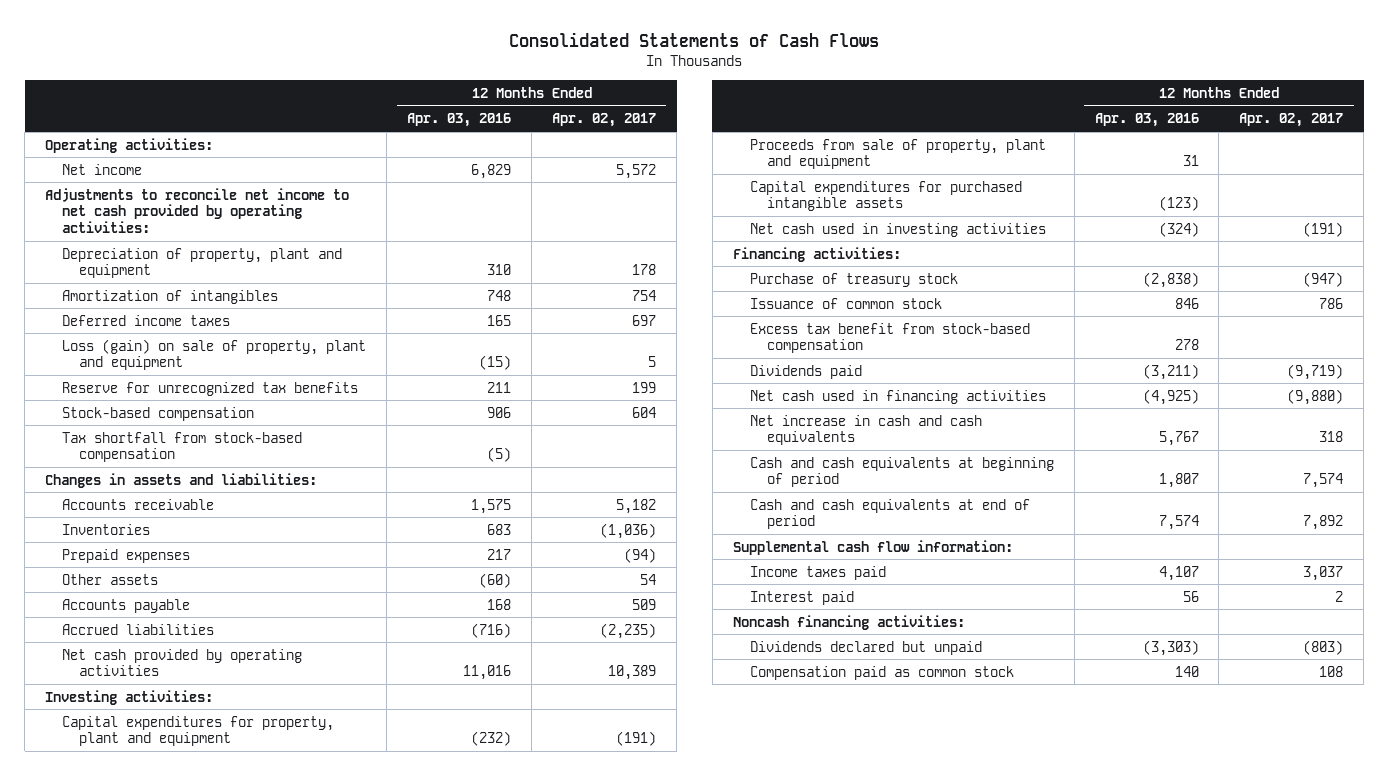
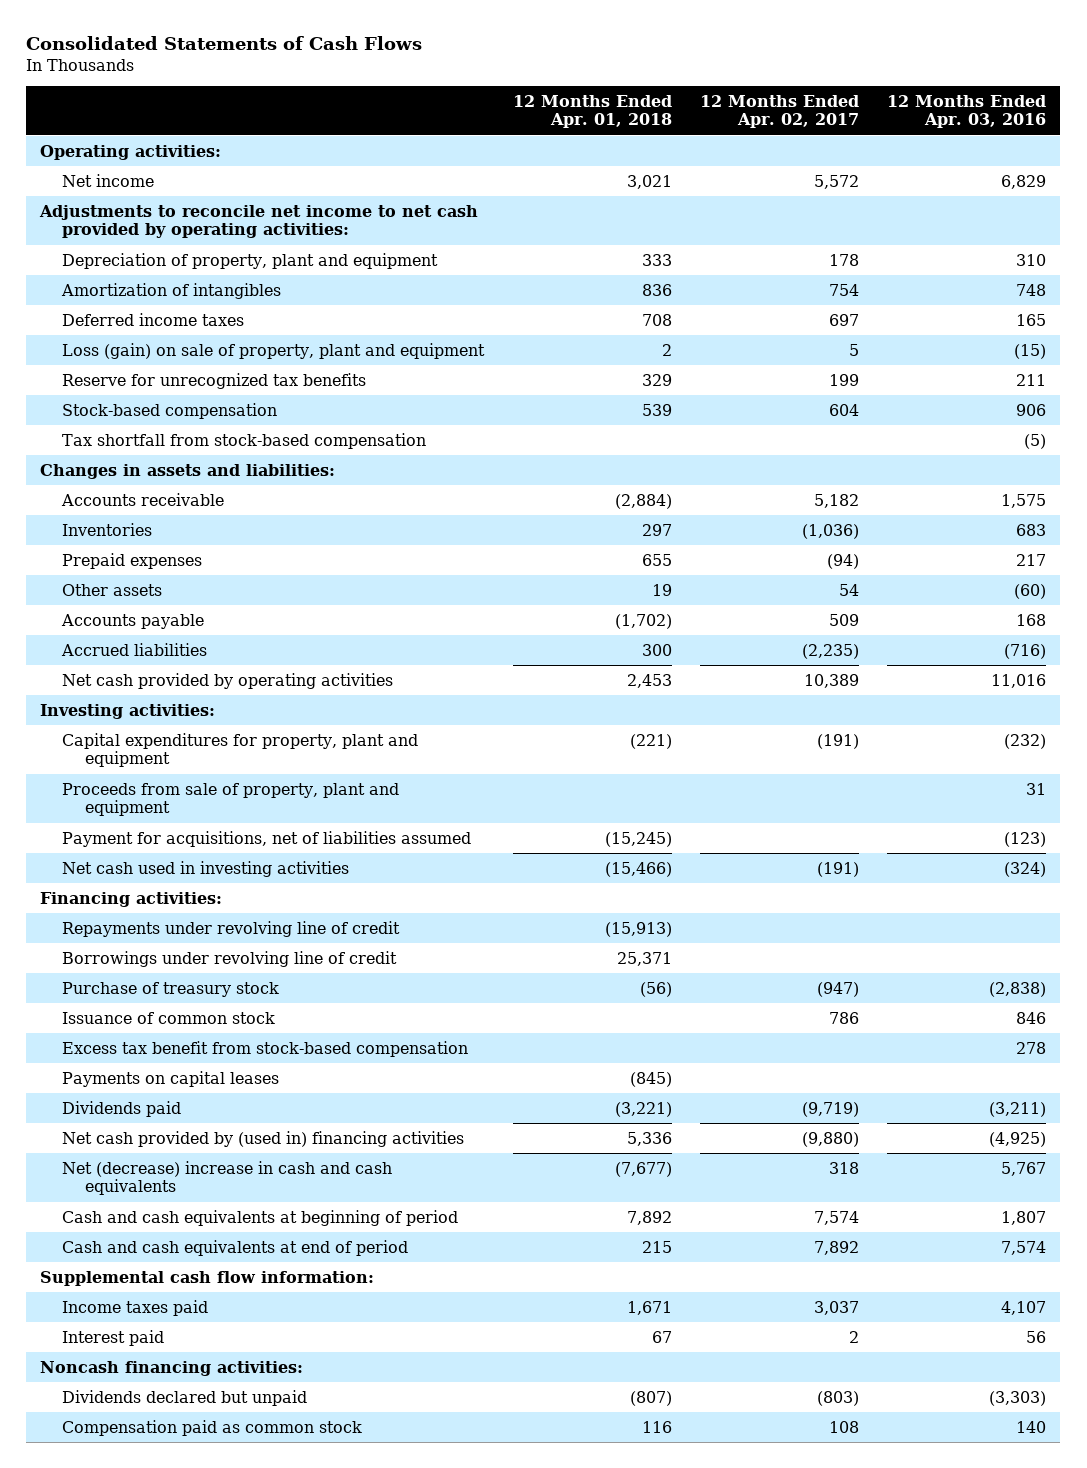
- | 12 Months Ended Apr. 03, 2016 | 12 Months Ended Apr. 02, 2017
+ | 12 Months Ended Apr. 01, 2018 | 12 Months Ended Apr. 02, 2017 | 12 Months Ended Apr. 03, 2016
- Capital expenditures for purchased intangible assets | (123) |
+ Payment for acquisitions, net of liabilities assumed | (15,245) | | (123)
+ Repayments under revolving line of credit | (15,913) | |
+ Borrowings under revolving line of credit | 25,371 | |
+ Payments on capital leases | (845) | |
- Net cash used in financing activities | (4,925) | (9,880)
- Net increase in cash and cash equivalents | 5,767 | 318
+ Net cash provided by (used in) financing activities | 5,336 | (9,880) | (4,925)
+ Net (decrease) increase in cash and cash equivalents | (7,677) | 318 | 5,767

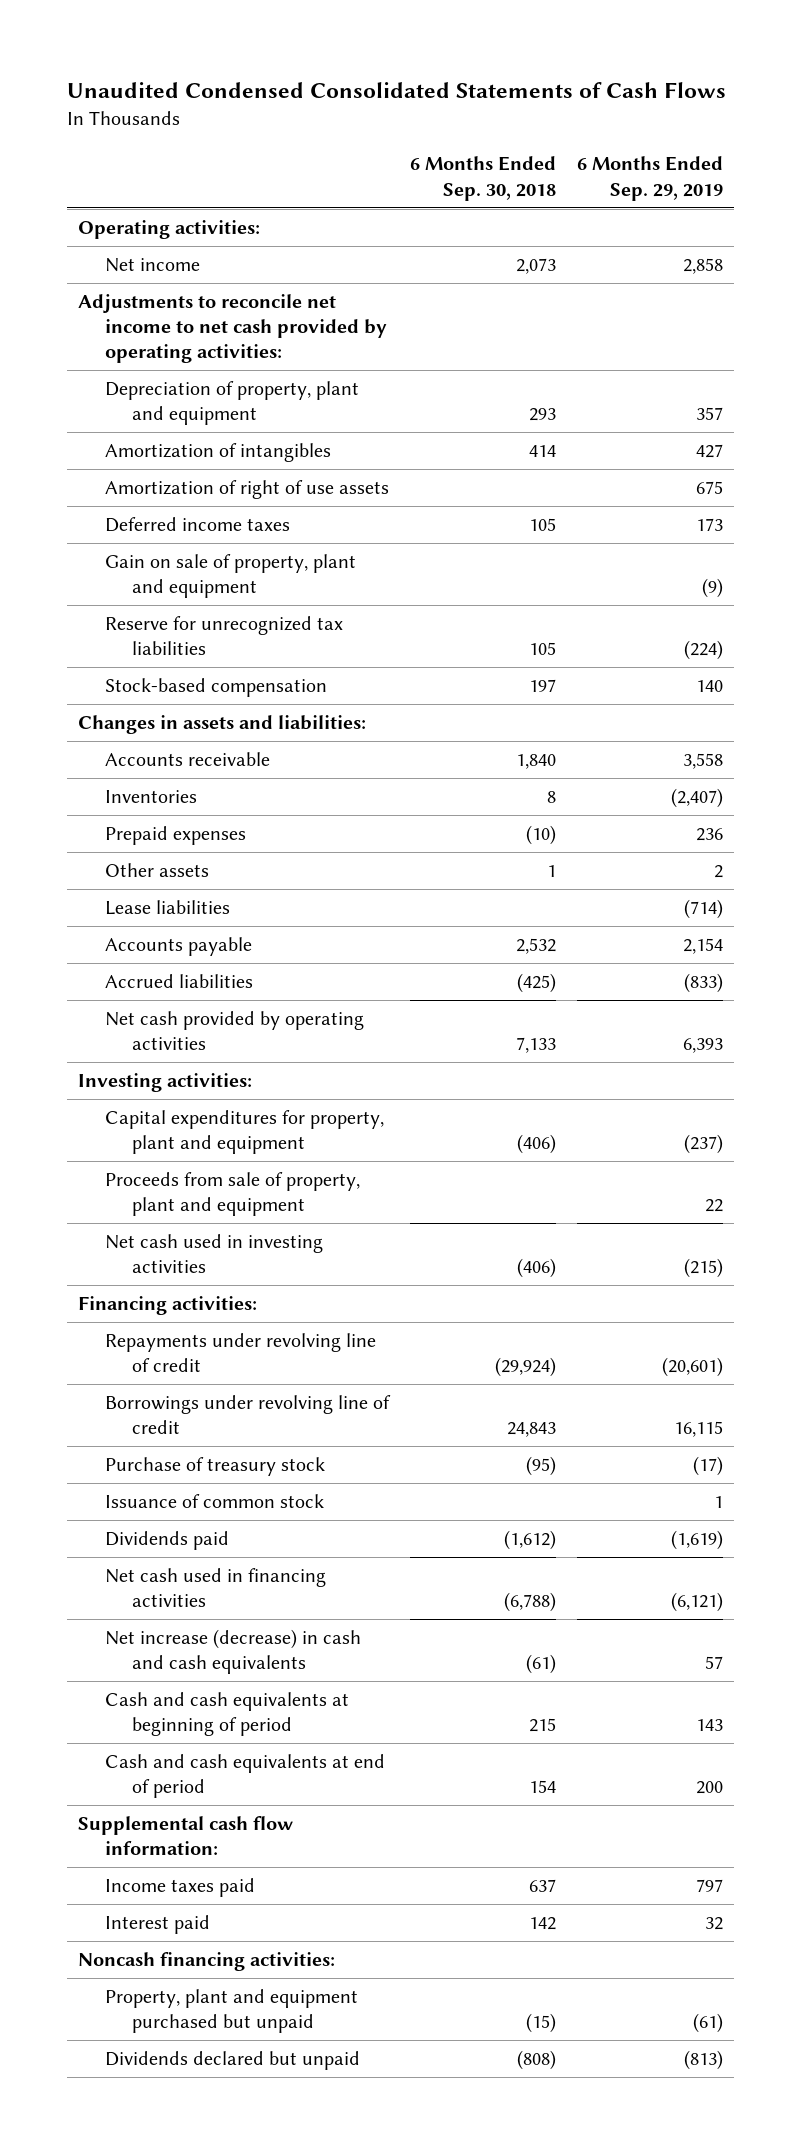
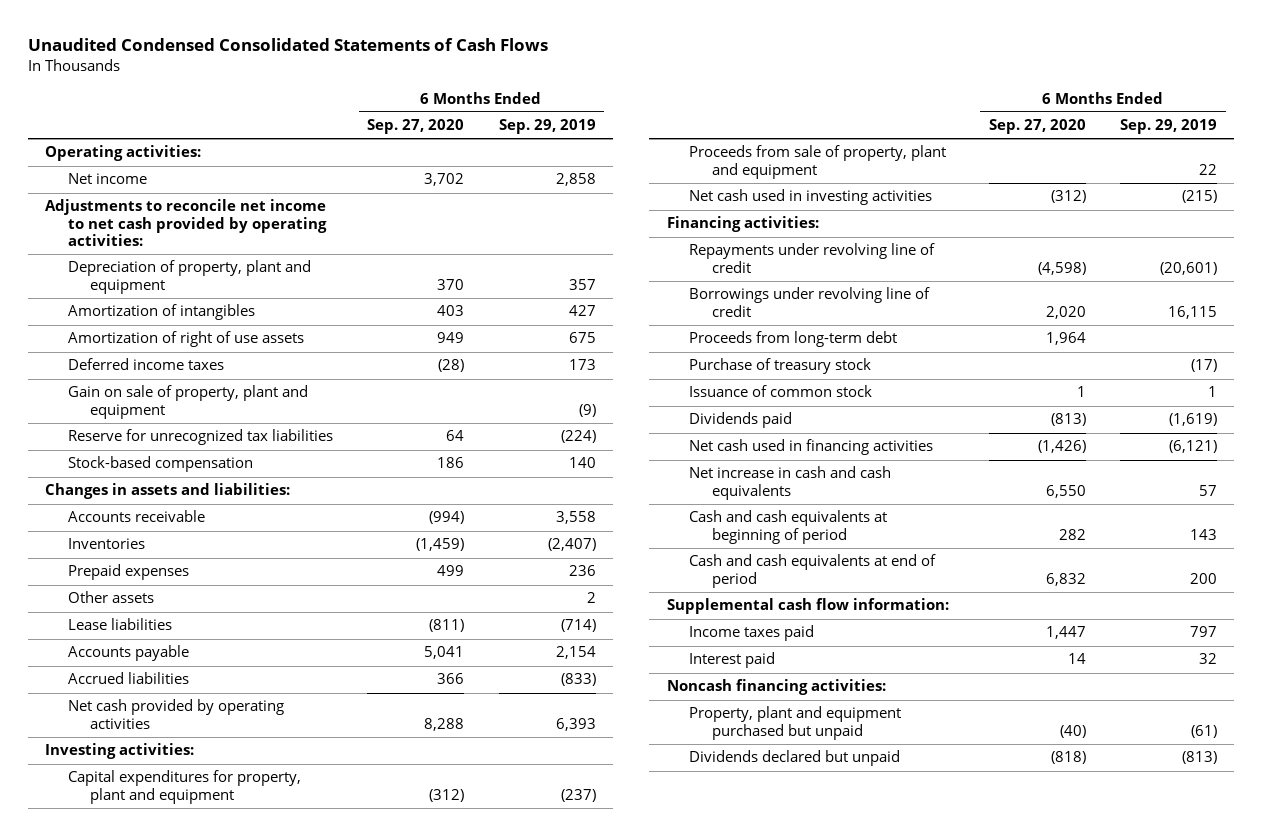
- | 6 Months Ended Sep. 30, 2018 | 6 Months Ended Sep. 29, 2019
+ | 6 Months Ended Sep. 27, 2020 | 6 Months Ended Sep. 29, 2019
+ Proceeds from long-term debt | 1,964 |
- Net increase (decrease) in cash and cash equivalents | (61) | 57
+ Net increase in cash and cash equivalents | 6,550 | 57

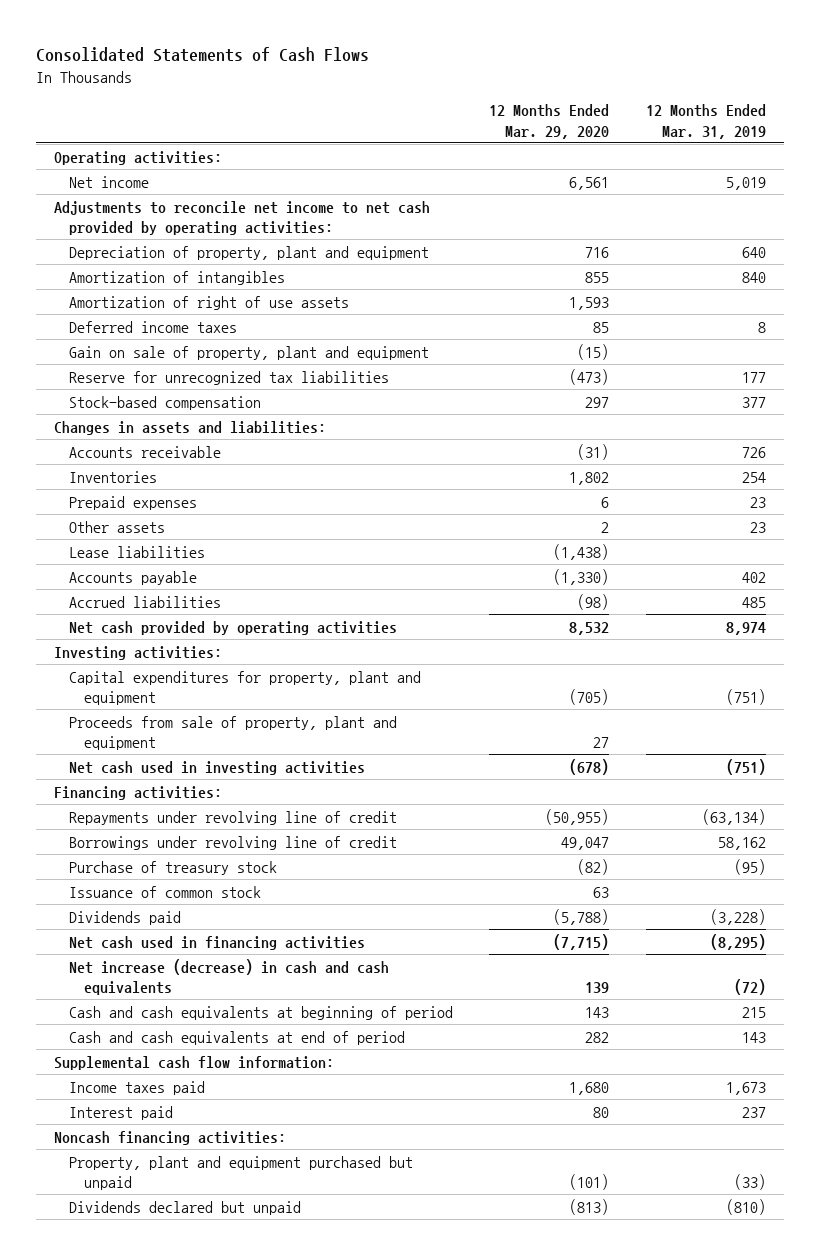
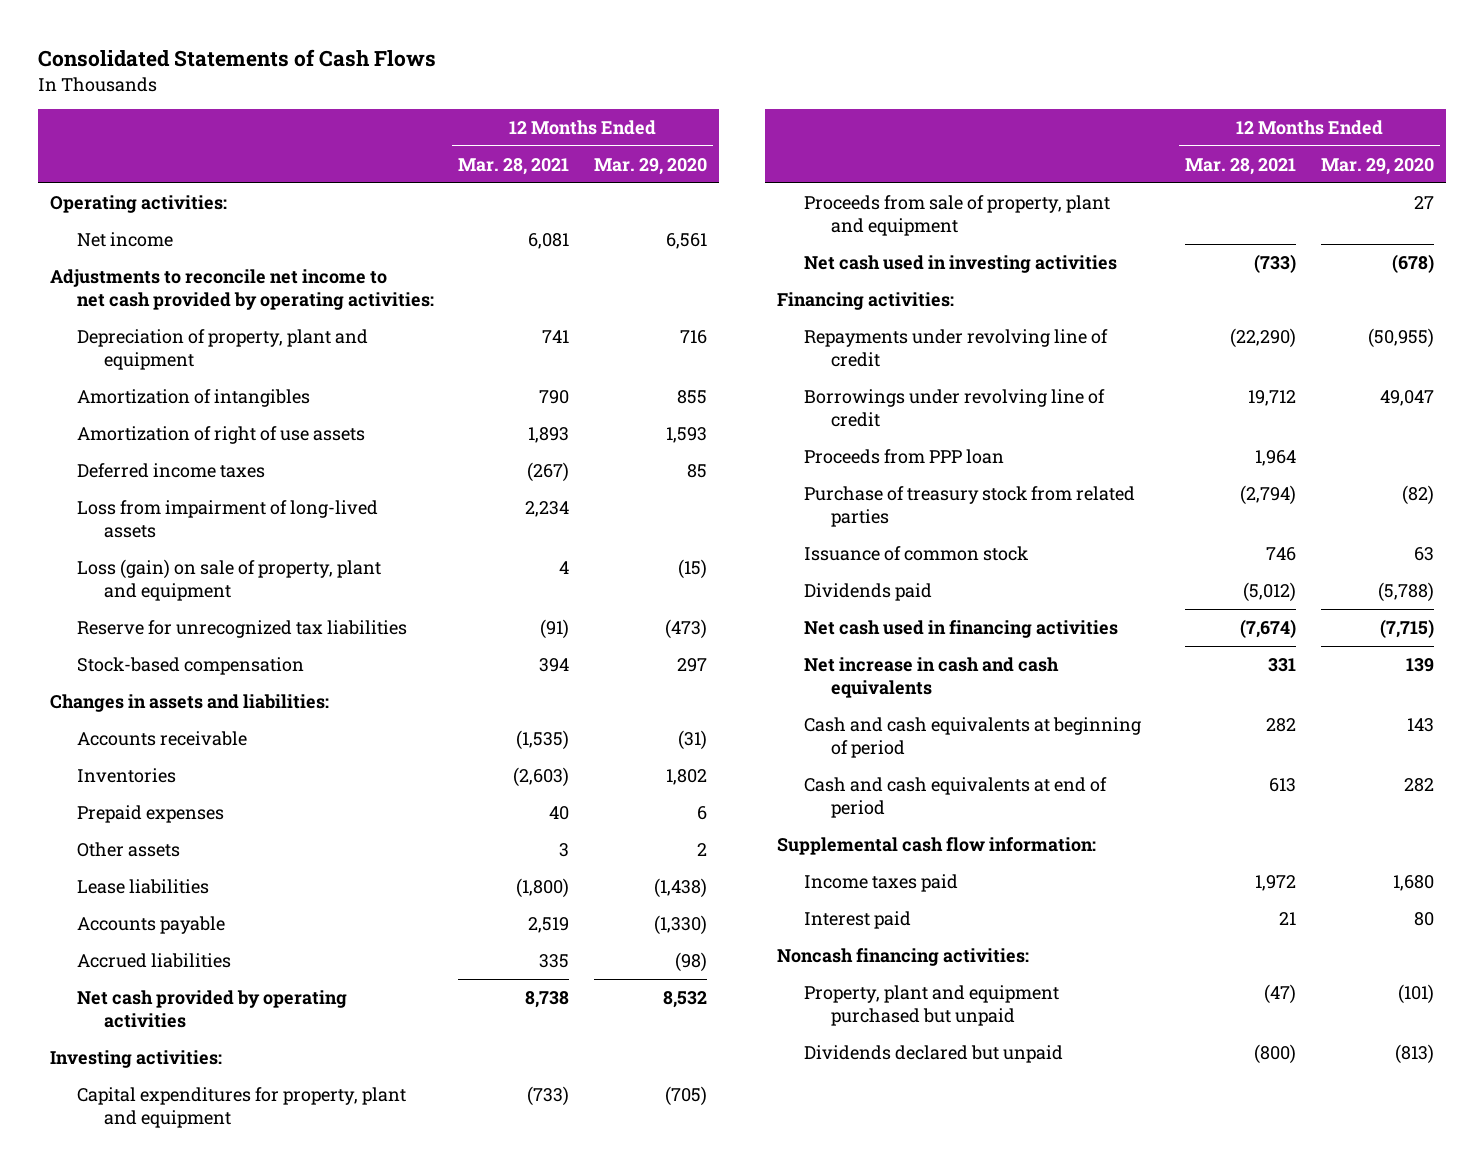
- | 12 Months Ended Mar. 29, 2020 | 12 Months Ended Mar. 31, 2019
+ | 12 Months Ended Mar. 28, 2021 | 12 Months Ended Mar. 29, 2020
- Gain on sale of property, plant and equipment | (15) |
+ Loss from impairment of long-lived assets | 2,234 |
+ Loss (gain) on sale of property, plant and equipment | 4 | (15)
- Purchase of treasury stock | (82) | (95)
+ Proceeds from PPP loan | 1,964 |
+ Purchase of treasury stock from related parties | (2,794) | (82)
- Net increase (decrease) in cash and cash equivalents | 139 | (72)
+ Net increase in cash and cash equivalents | 331 | 139

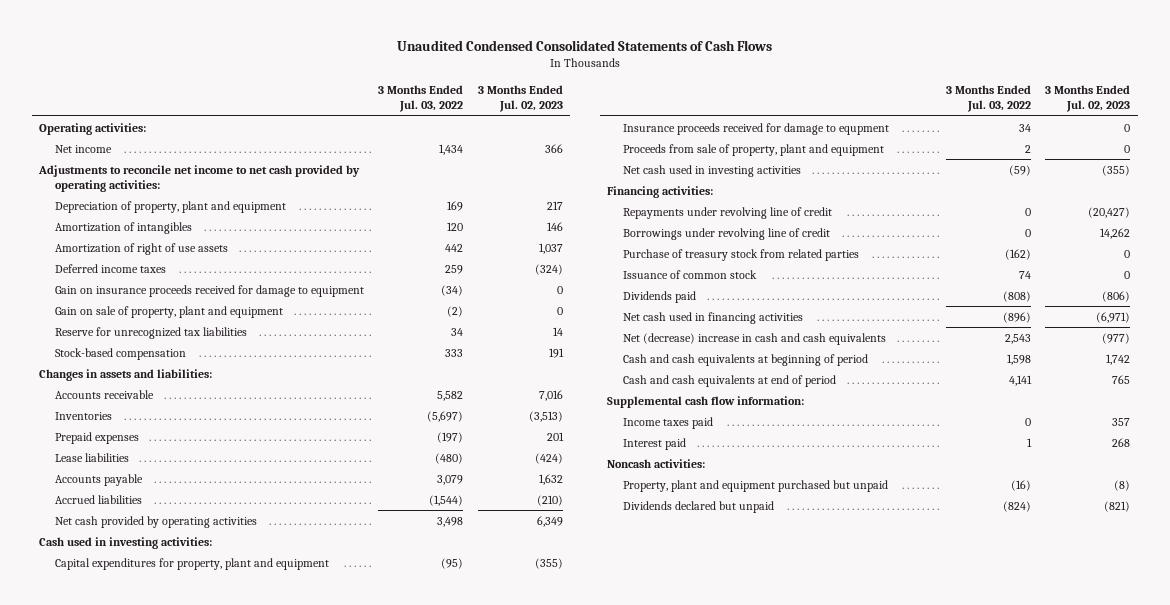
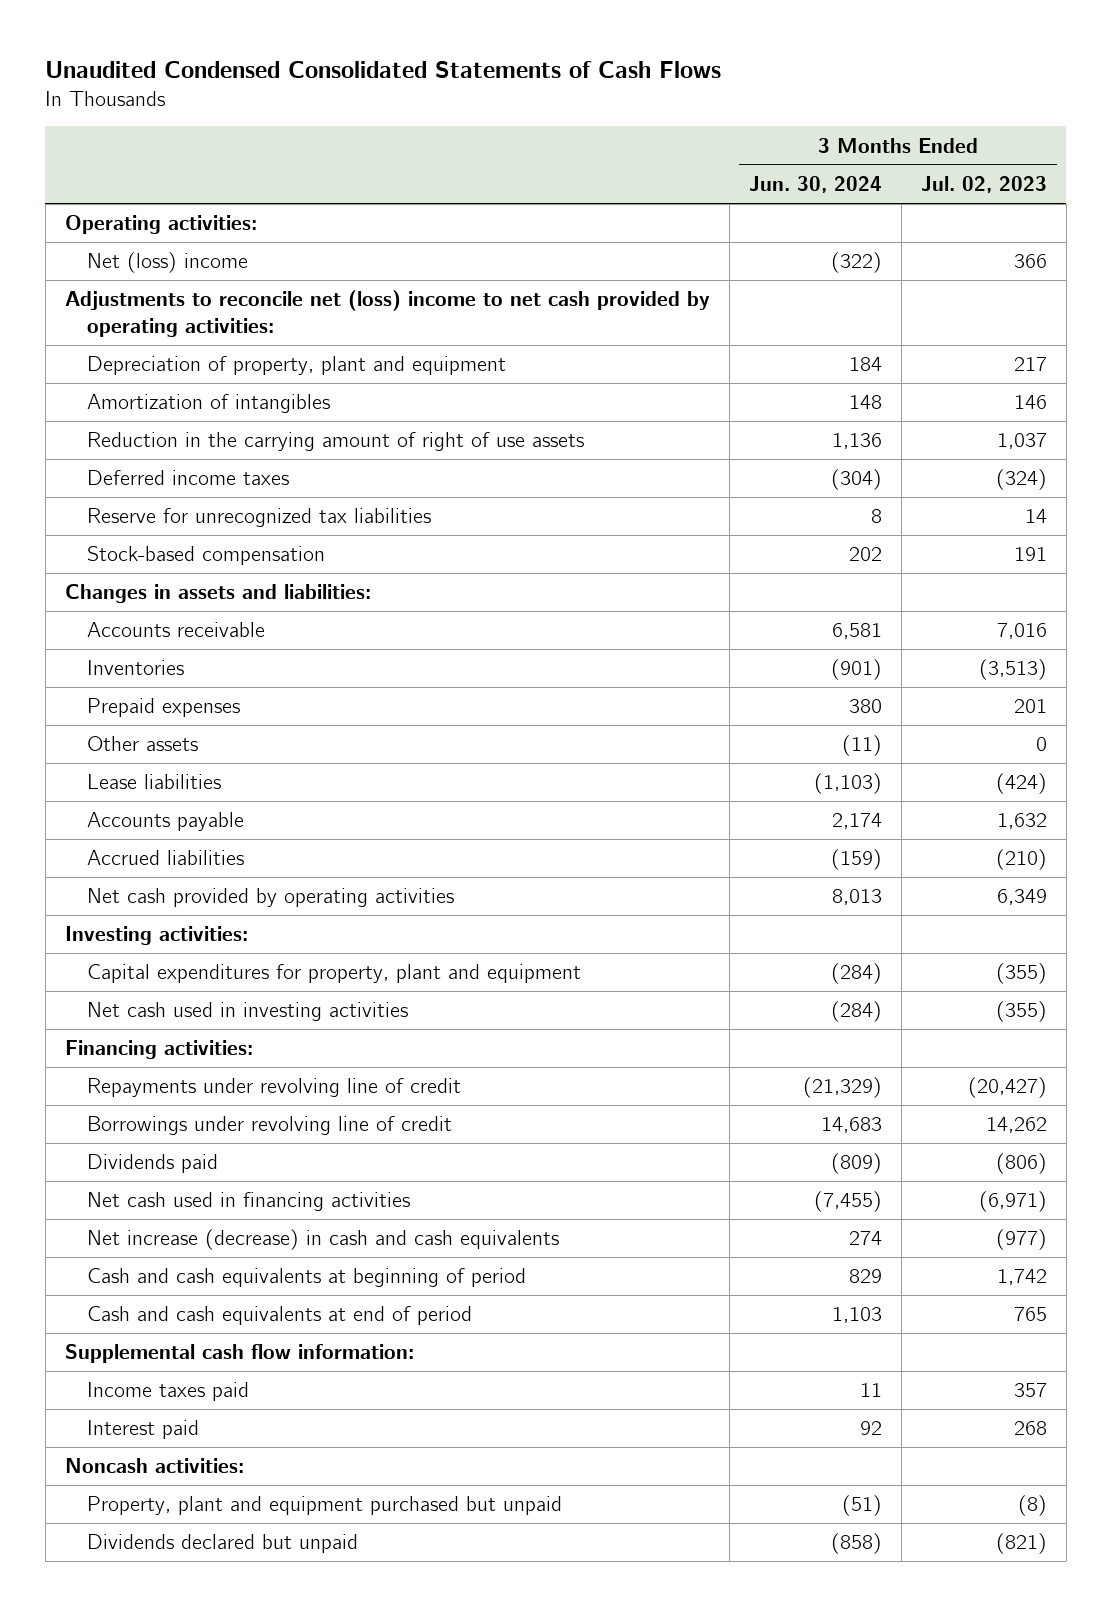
- | 3 Months Ended Jul. 03, 2022 | 3 Months Ended Jul. 02, 2023
+ | 3 Months Ended Jun. 30, 2024 | 3 Months Ended Jul. 02, 2023
- Net income | 1,434 | 366
- Adjustments to reconcile net income to net cash provided by operating activities:
+ Net (loss) income | (322) | 366
+ Adjustments to reconcile net (loss) income to net cash provided by operating activities:
- Amortization of right of use assets | 442 | 1,037
+ Reduction in the carrying amount of right of use assets | 1,136 | 1,037
- Gain on insurance proceeds received for damage to equipment | (34) | 0
- Gain on sale of property, plant and equipment | (2) | 0
+ Other assets | (11) | 0
- Cash used in investing activities:
+ Investing activities:
- Insurance proceeds received for damage to equpment | 34 | 0
- Proceeds from sale of property, plant and equipment | 2 | 0
- Purchase of treasury stock from related parties | (162) | 0
- Issuance of common stock | 74 | 0
- Net (decrease) increase in cash and cash equivalents | 2,543 | (977)
+ Net increase (decrease) in cash and cash equivalents | 274 | (977)

